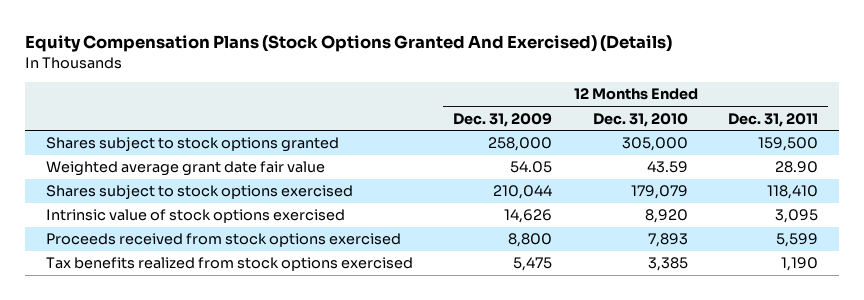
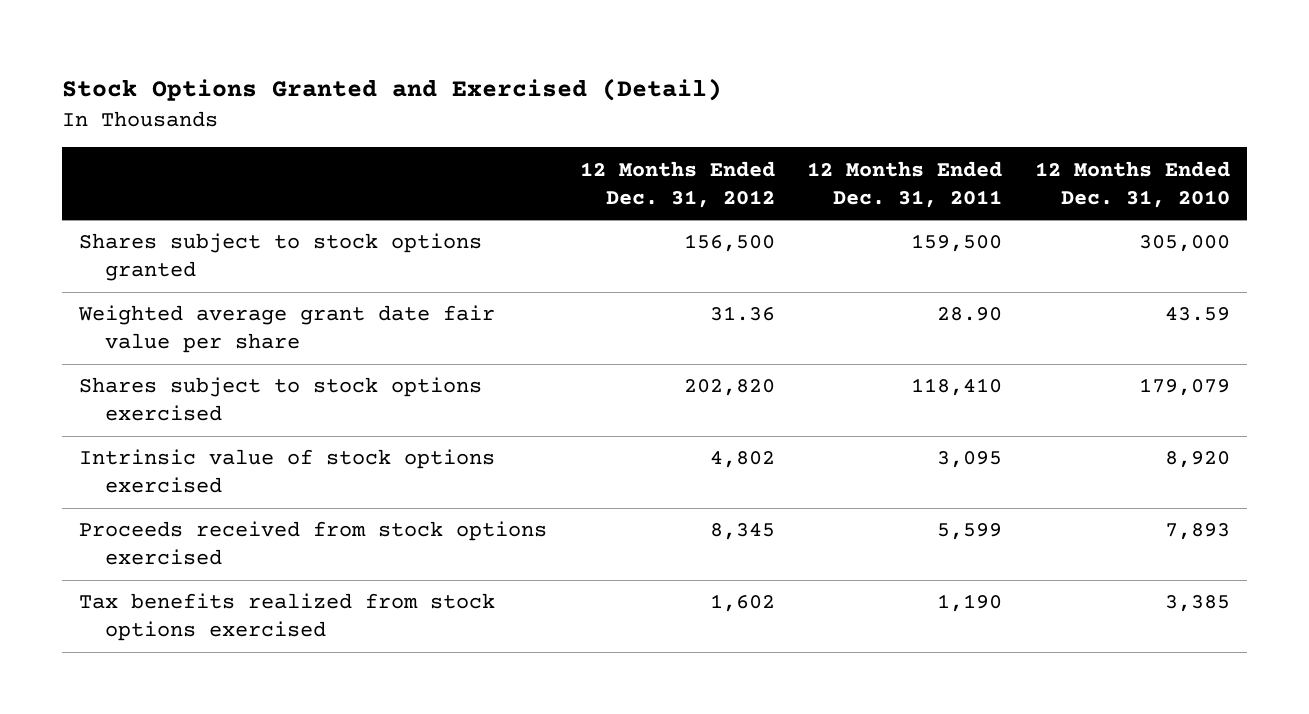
- Equity Compensation Plans (Stock Options Granted And Exercised) (Details)
+ Stock Options Granted and Exercised (Detail)
- | 12 Months Ended Dec. 31, 2009 | 12 Months Ended Dec. 31, 2010 | 12 Months Ended Dec. 31, 2011
+ | 12 Months Ended Dec. 31, 2012 | 12 Months Ended Dec. 31, 2011 | 12 Months Ended Dec. 31, 2010
- Weighted average grant date fair value | 54.05 | 43.59 | 28.90
+ Weighted average grant date fair value per share | 31.36 | 28.90 | 43.59

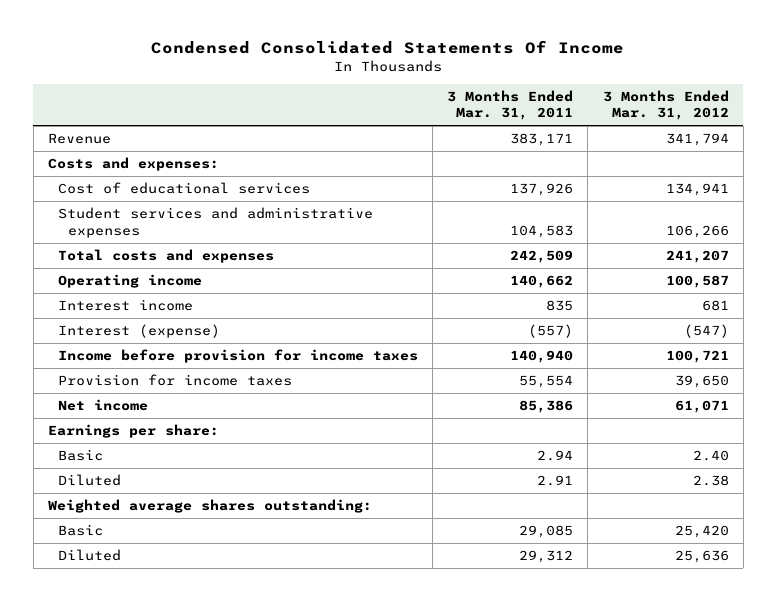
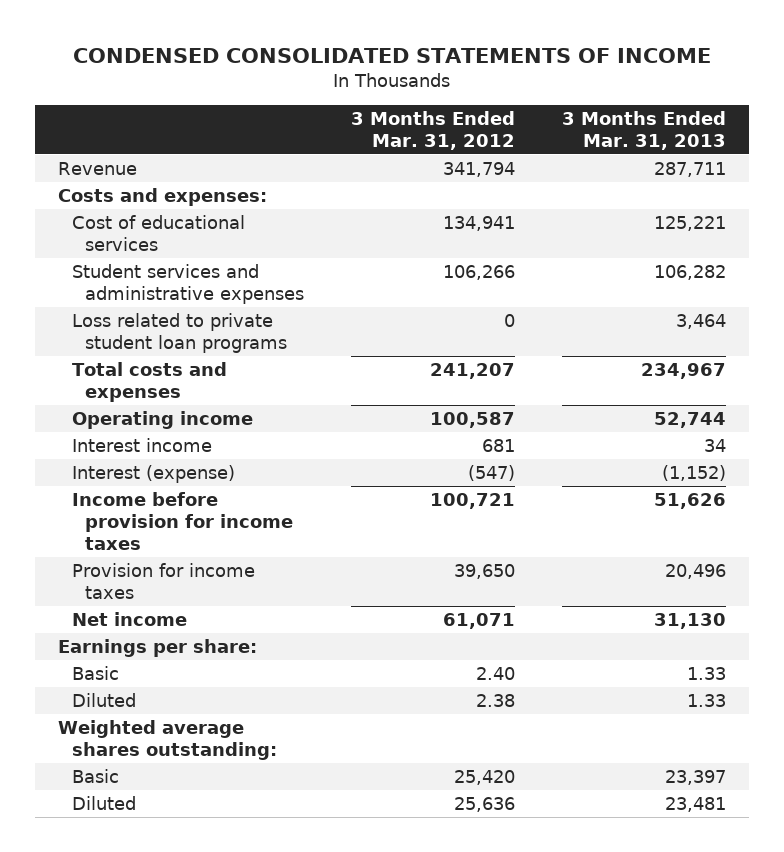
- Condensed Consolidated Statements Of Income
+ CONDENSED CONSOLIDATED STATEMENTS OF INCOME
- | 3 Months Ended Mar. 31, 2011 | 3 Months Ended Mar. 31, 2012
+ | 3 Months Ended Mar. 31, 2012 | 3 Months Ended Mar. 31, 2013
+ Loss related to private student loan programs | 0 | 3,464

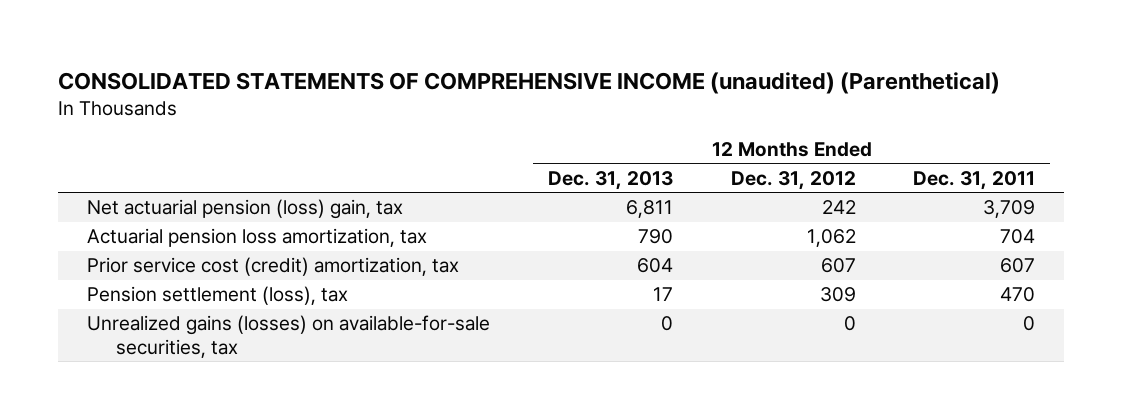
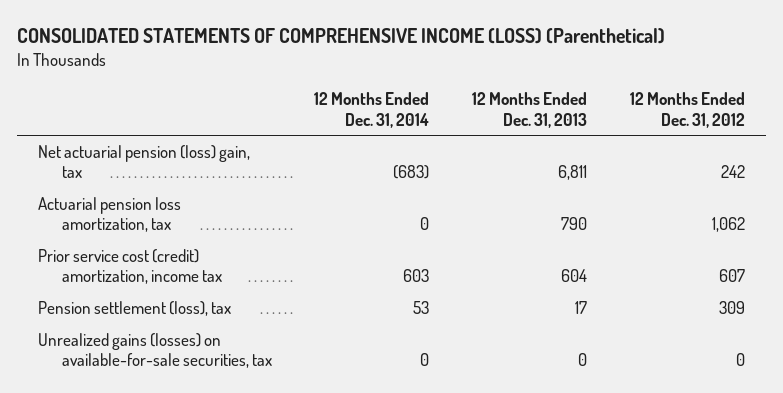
- CONSOLIDATED STATEMENTS OF COMPREHENSIVE INCOME (unaudited) (Parenthetical)
+ CONSOLIDATED STATEMENTS OF COMPREHENSIVE INCOME (LOSS) (Parenthetical)
- | 12 Months Ended Dec. 31, 2013 | 12 Months Ended Dec. 31, 2012 | 12 Months Ended Dec. 31, 2011
+ | 12 Months Ended Dec. 31, 2014 | 12 Months Ended Dec. 31, 2013 | 12 Months Ended Dec. 31, 2012
- Prior service cost (credit) amortization, tax | 604 | 607 | 607
+ Prior service cost (credit) amortization, income tax | 603 | 604 | 607

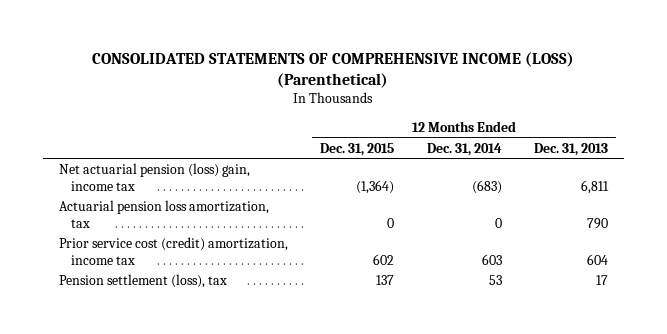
- | 12 Months Ended Dec. 31, 2014 | 12 Months Ended Dec. 31, 2013 | 12 Months Ended Dec. 31, 2012
+ | 12 Months Ended Dec. 31, 2015 | 12 Months Ended Dec. 31, 2014 | 12 Months Ended Dec. 31, 2013
- Net actuarial pension (loss) gain, tax | (683) | 6,811 | 242
+ Net actuarial pension (loss) gain, income tax | (1,364) | (683) | 6,811
- Unrealized gains (losses) on available-for-sale securities, tax | 0 | 0 | 0

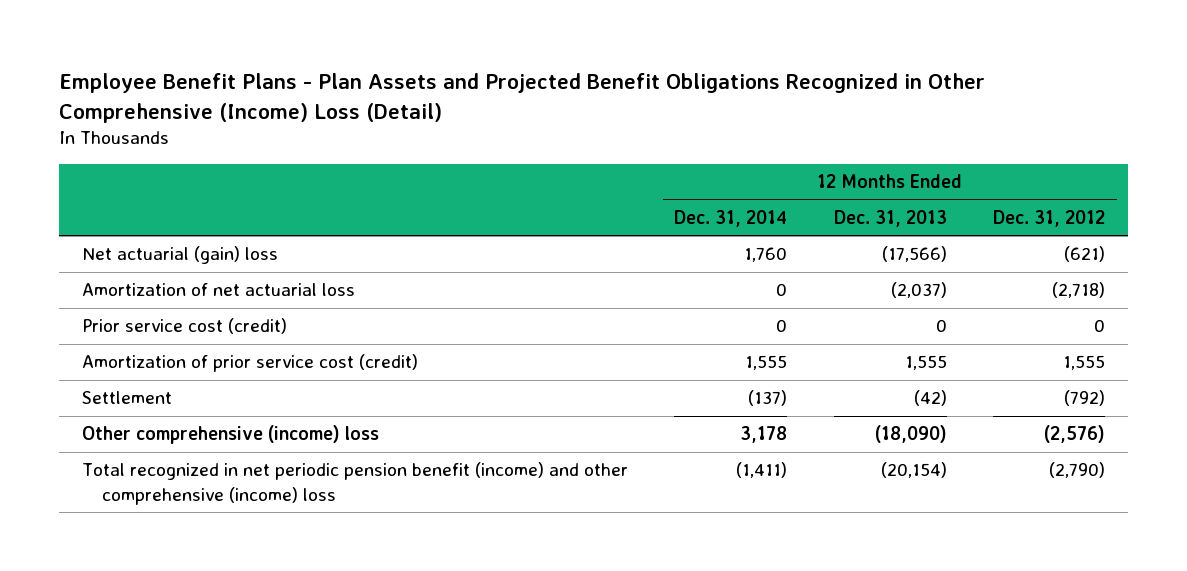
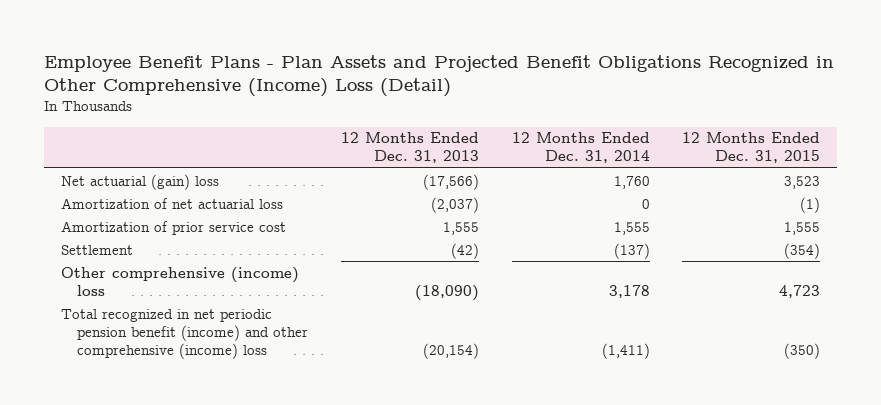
- | 12 Months Ended Dec. 31, 2014 | 12 Months Ended Dec. 31, 2013 | 12 Months Ended Dec. 31, 2012
+ | 12 Months Ended Dec. 31, 2013 | 12 Months Ended Dec. 31, 2014 | 12 Months Ended Dec. 31, 2015
- Prior service cost (credit) | 0 | 0 | 0
- Amortization of prior service cost (credit) | 1,555 | 1,555 | 1,555
+ Amortization of prior service cost | 1,555 | 1,555 | 1,555

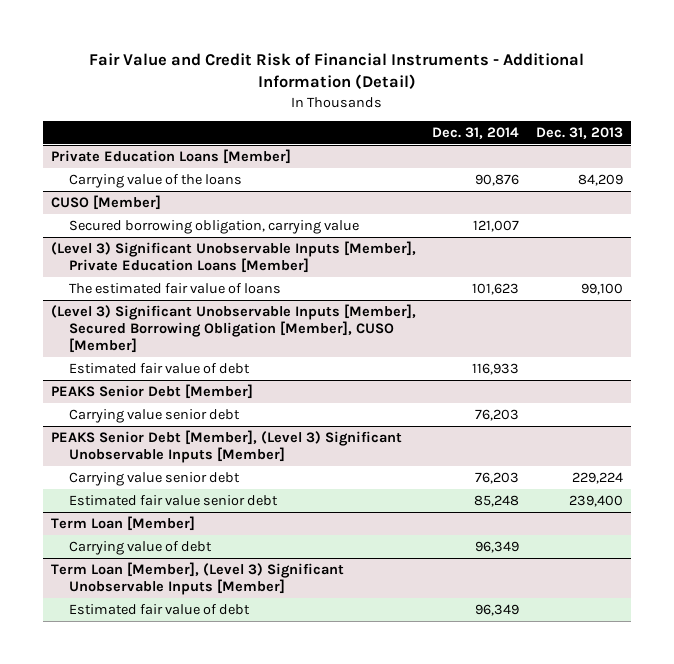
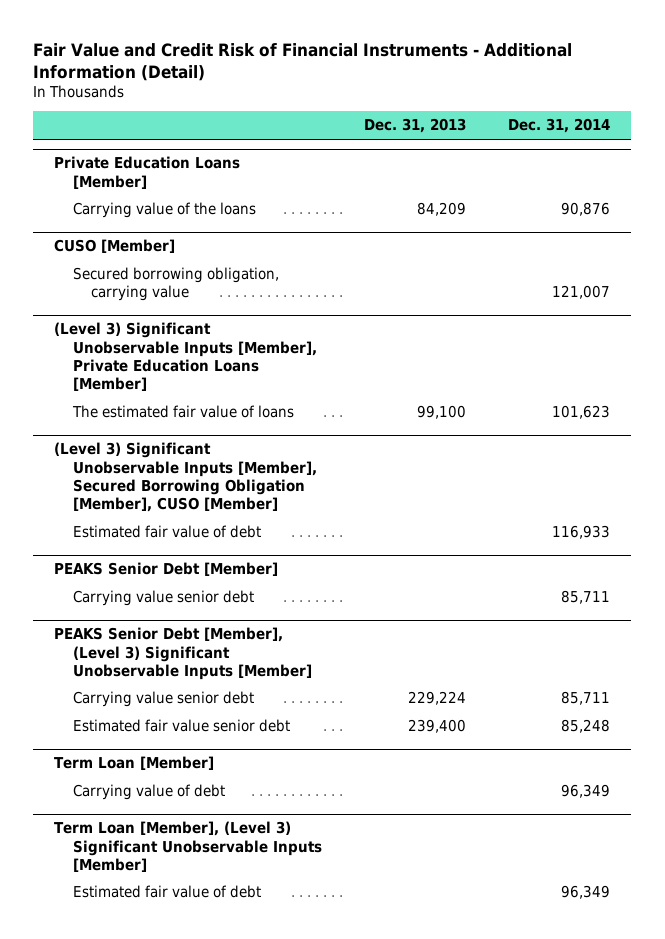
- | Dec. 31, 2014 | Dec. 31, 2013
+ | Dec. 31, 2013 | Dec. 31, 2014
@ PEAKS Senior Debt [Member]
- Carrying value senior debt | 76,203 |
+ Carrying value senior debt | | 85,711
@ PEAKS Senior Debt [Member], (Level 3) Significant Unobservable Inputs [Member]
- Carrying value senior debt | 76,203 | 229,224
+ Carrying value senior debt | 229,224 | 85,711

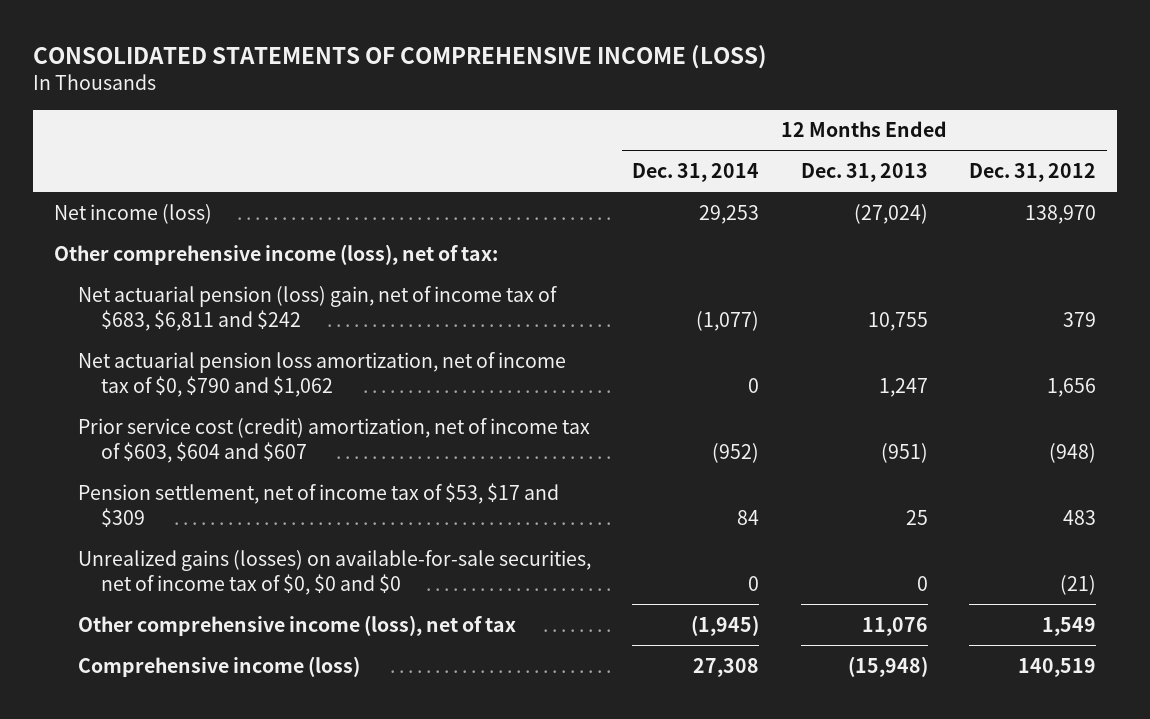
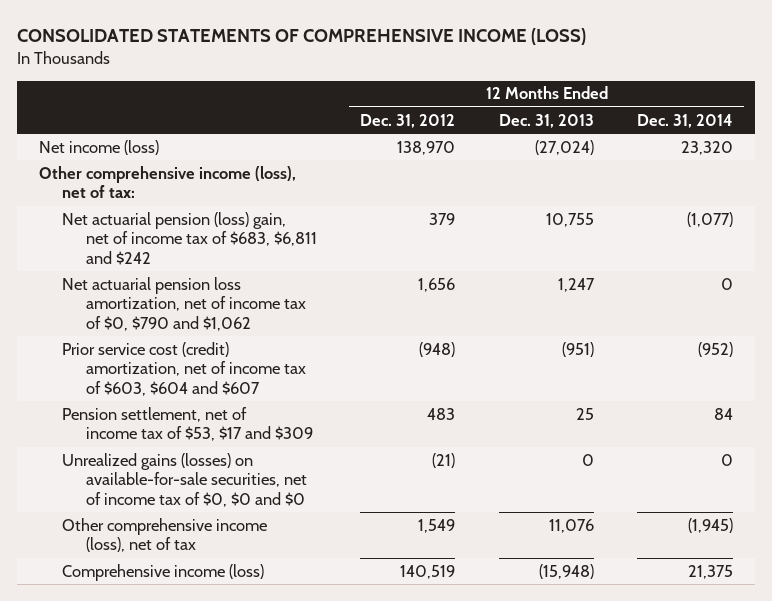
- | 12 Months Ended Dec. 31, 2014 | 12 Months Ended Dec. 31, 2013 | 12 Months Ended Dec. 31, 2012
+ | 12 Months Ended Dec. 31, 2012 | 12 Months Ended Dec. 31, 2013 | 12 Months Ended Dec. 31, 2014
- Net income (loss) | 29,253 | (27,024) | 138,970
+ Net income (loss) | 138,970 | (27,024) | 23,320
- Comprehensive income (loss) | 27,308 | (15,948) | 140,519
+ Comprehensive income (loss) | 140,519 | (15,948) | 21,375

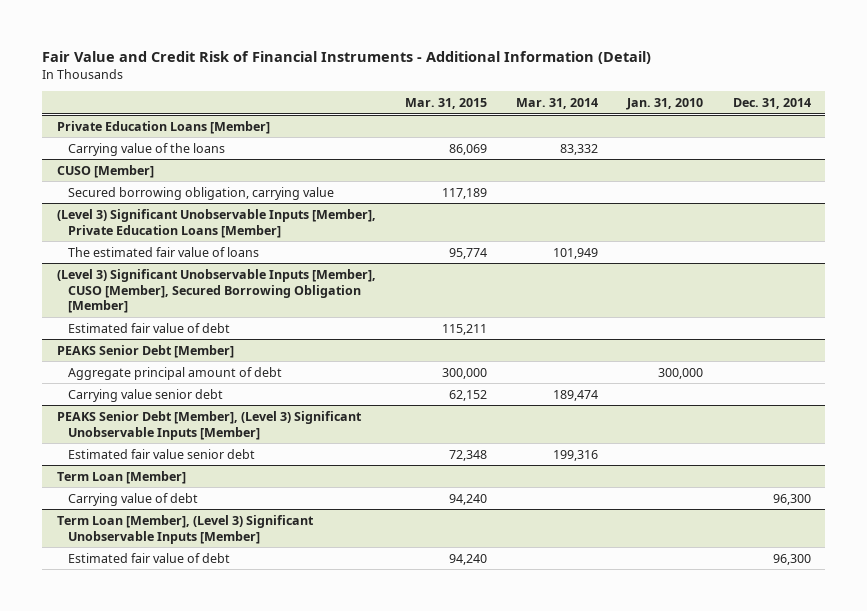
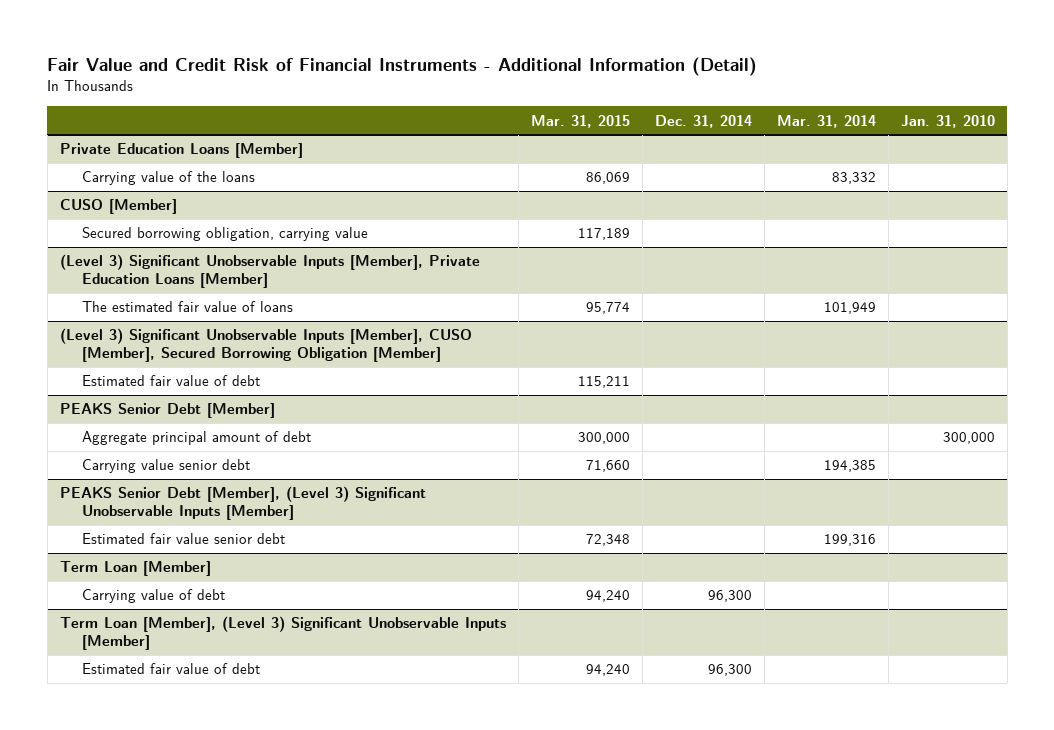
- | Mar. 31, 2015 | Mar. 31, 2014 | Jan. 31, 2010 | Dec. 31, 2014
+ | Mar. 31, 2015 | Dec. 31, 2014 | Mar. 31, 2014 | Jan. 31, 2010
@ PEAKS Senior Debt [Member]
- Carrying value senior debt | 62,152 | 189,474 | |
+ Carrying value senior debt | 71,660 | | 194,385 |

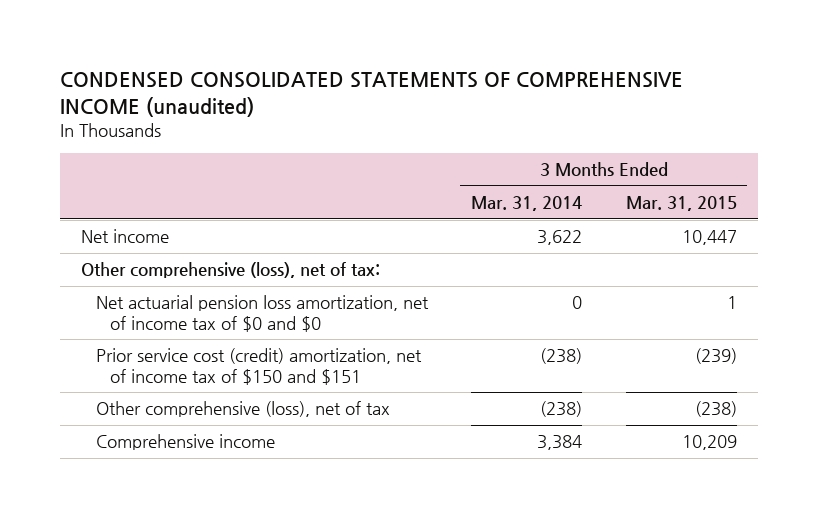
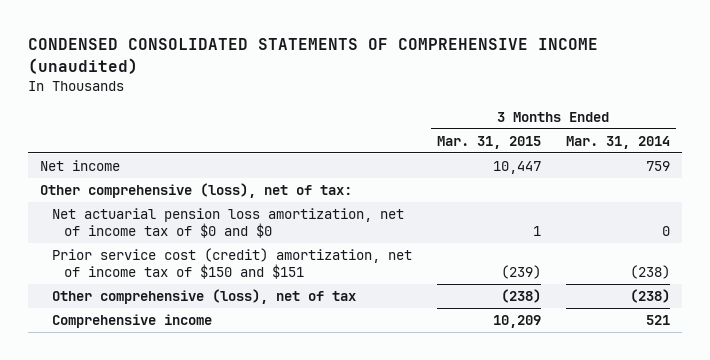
- | 3 Months Ended Mar. 31, 2014 | 3 Months Ended Mar. 31, 2015
+ | 3 Months Ended Mar. 31, 2015 | 3 Months Ended Mar. 31, 2014
- Net income | 3,622 | 10,447
+ Net income | 10,447 | 759
- Comprehensive income | 3,384 | 10,209
+ Comprehensive income | 10,209 | 521

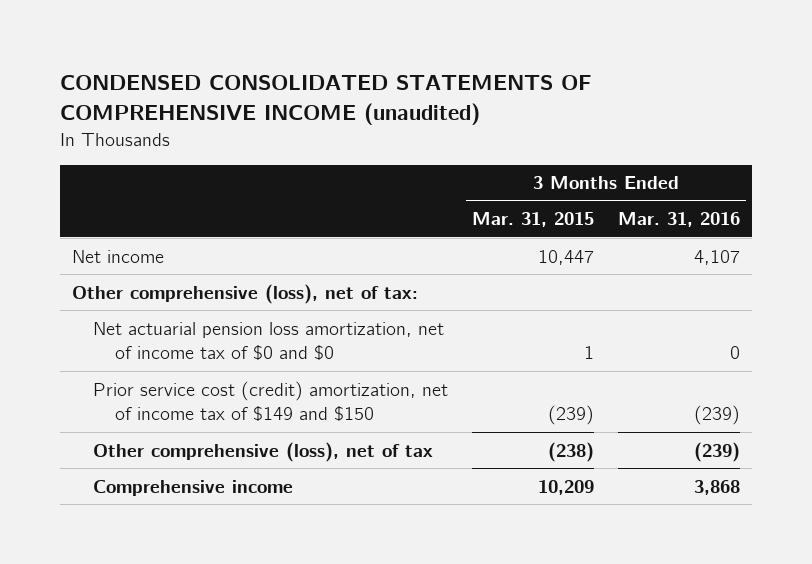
- | 3 Months Ended Mar. 31, 2015 | 3 Months Ended Mar. 31, 2014
+ | 3 Months Ended Mar. 31, 2015 | 3 Months Ended Mar. 31, 2016
- Prior service cost (credit) amortization, net of income tax of $150 and $151 | (239) | (238)
+ Prior service cost (credit) amortization, net of income tax of $149 and $150 | (239) | (239)

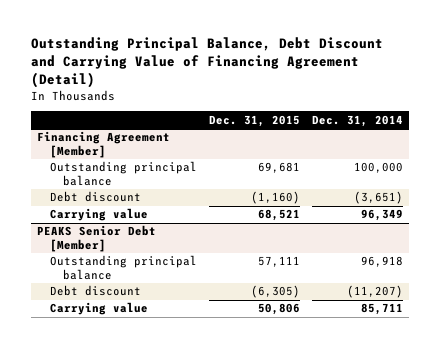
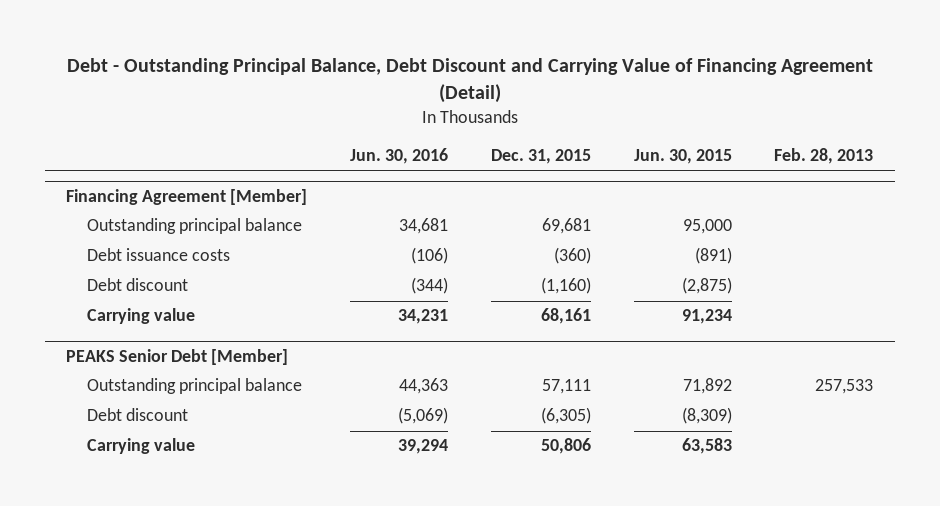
- Outstanding Principal Balance, Debt Discount and Carrying Value of Financing Agreement (Detail)
+ Debt - Outstanding Principal Balance, Debt Discount and Carrying Value of Financing Agreement (Detail)
- | Dec. 31, 2015 | Dec. 31, 2014
+ | Jun. 30, 2016 | Dec. 31, 2015 | Jun. 30, 2015 | Feb. 28, 2013
@ Financing Agreement [Member]
+ Debt issuance costs | (106) | (360) | (891) |
- Carrying value | 68,521 | 96,349
+ Carrying value | 34,231 | 68,161 | 91,234 |

